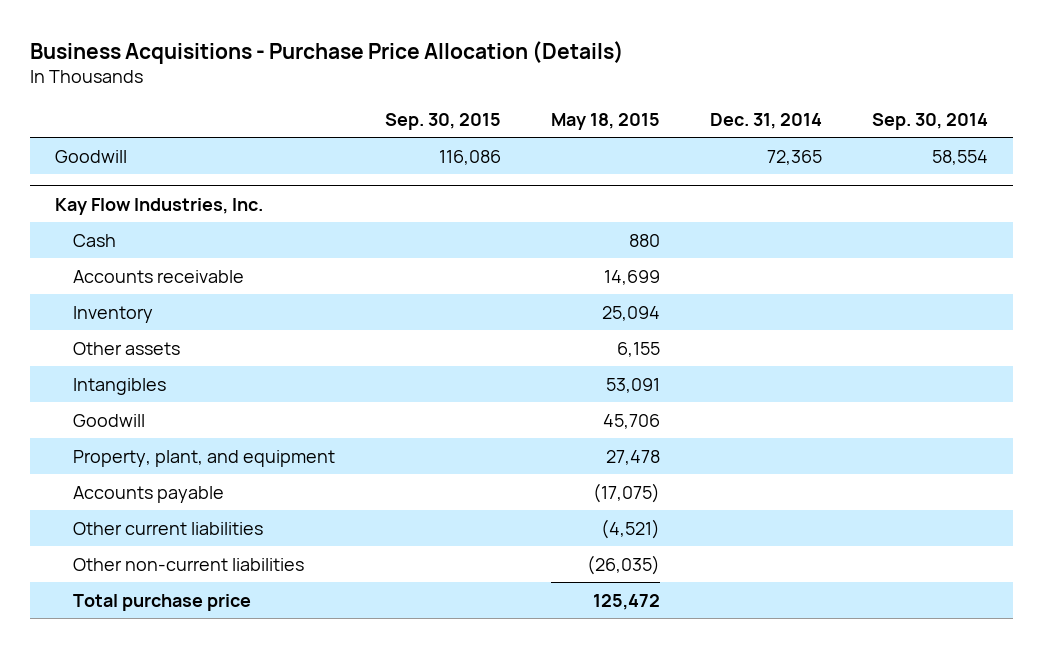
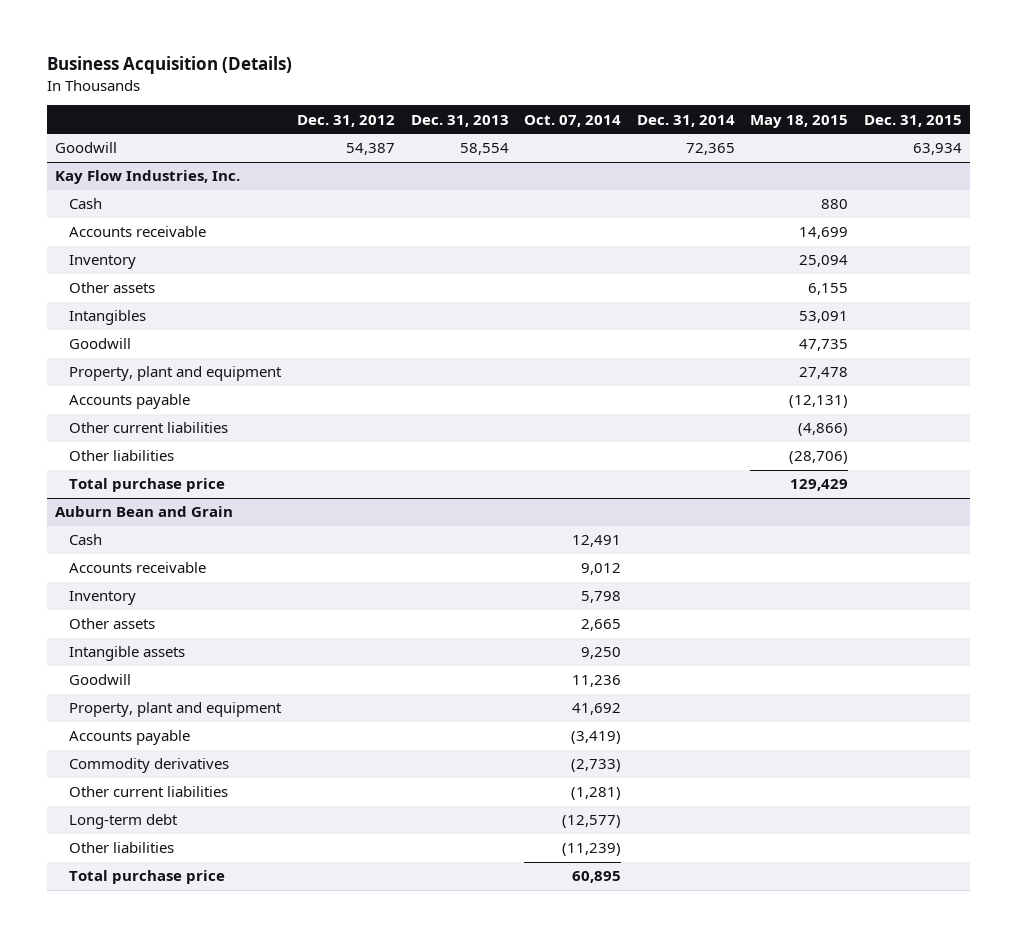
- Business Acquisitions - Purchase Price Allocation (Details)
+ Business Acquisition (Details)
- | Sep. 30, 2015 | May 18, 2015 | Dec. 31, 2014 | Sep. 30, 2014
+ | Dec. 31, 2012 | Dec. 31, 2013 | Oct. 07, 2014 | Dec. 31, 2014 | May 18, 2015 | Dec. 31, 2015
@ Kay Flow Industries, Inc.
- Goodwill | | 45,706 | |
- Property, plant, and equipment | | 27,478 | |
- Accounts payable | | (17,075) | |
- Other current liabilities | | (4,521) | |
- Other non-current liabilities | | (26,035) | |
- Total purchase price | | 125,472 | |
+ Goodwill | | | | | 47,735 |
+ Property, plant and equipment | | | | | 27,478 |
+ Accounts payable | | | | | (12,131) |
+ Other current liabilities | | | | | (4,866) |
+ Other liabilities | | | | | (28,706) |
+ Total purchase price | | | | | 129,429 |
+ Auburn Bean and Grain
+ Cash | | | 12,491 | | |
+ Accounts receivable | | | 9,012 | | |
+ Inventory | | | 5,798 | | |
+ Other assets | | | 2,665 | | |
+ Intangible assets | | | 9,250 | | |
+ Goodwill | | | 11,236 | | |
+ Property, plant and equipment | | | 41,692 | | |
+ Accounts payable | | | (3,419) | | |
+ Commodity derivatives | | | (2,733) | | |
+ Other current liabilities | | | (1,281) | | |
+ Long-term debt | | | (12,577) | | |
+ Other liabilities | | | (11,239) | | |
+ Total purchase price | | | 60,895 | | |

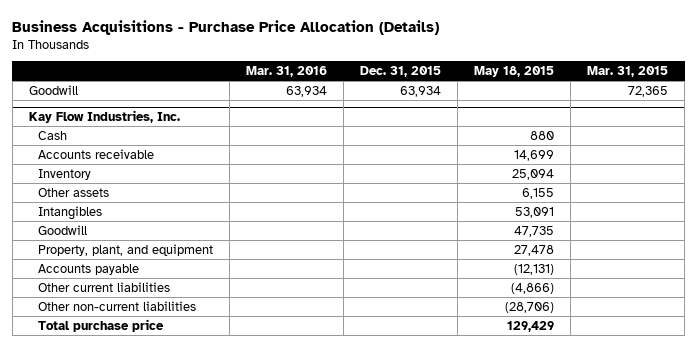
- Business Acquisition (Details)
+ Business Acquisitions - Purchase Price Allocation (Details)
- | Dec. 31, 2012 | Dec. 31, 2013 | Oct. 07, 2014 | Dec. 31, 2014 | May 18, 2015 | Dec. 31, 2015
+ | Mar. 31, 2016 | Dec. 31, 2015 | May 18, 2015 | Mar. 31, 2015
@ Kay Flow Industries, Inc.
- Property, plant and equipment | | | | | 27,478 |
+ Property, plant, and equipment | | | 27,478 |
- Other liabilities | | | | | (28,706) |
+ Other non-current liabilities | | | (28,706) |
- Auburn Bean and Grain
- Cash | | | 12,491 | | |
- Accounts receivable | | | 9,012 | | |
- Inventory | | | 5,798 | | |
- Other assets | | | 2,665 | | |
- Intangible assets | | | 9,250 | | |
- Goodwill | | | 11,236 | | |
- Property, plant and equipment | | | 41,692 | | |
- Accounts payable | | | (3,419) | | |
- Commodity derivatives | | | (2,733) | | |
- Other current liabilities | | | (1,281) | | |
- Long-term debt | | | (12,577) | | |
- Other liabilities | | | (11,239) | | |
- Total purchase price | | | 60,895 | | |

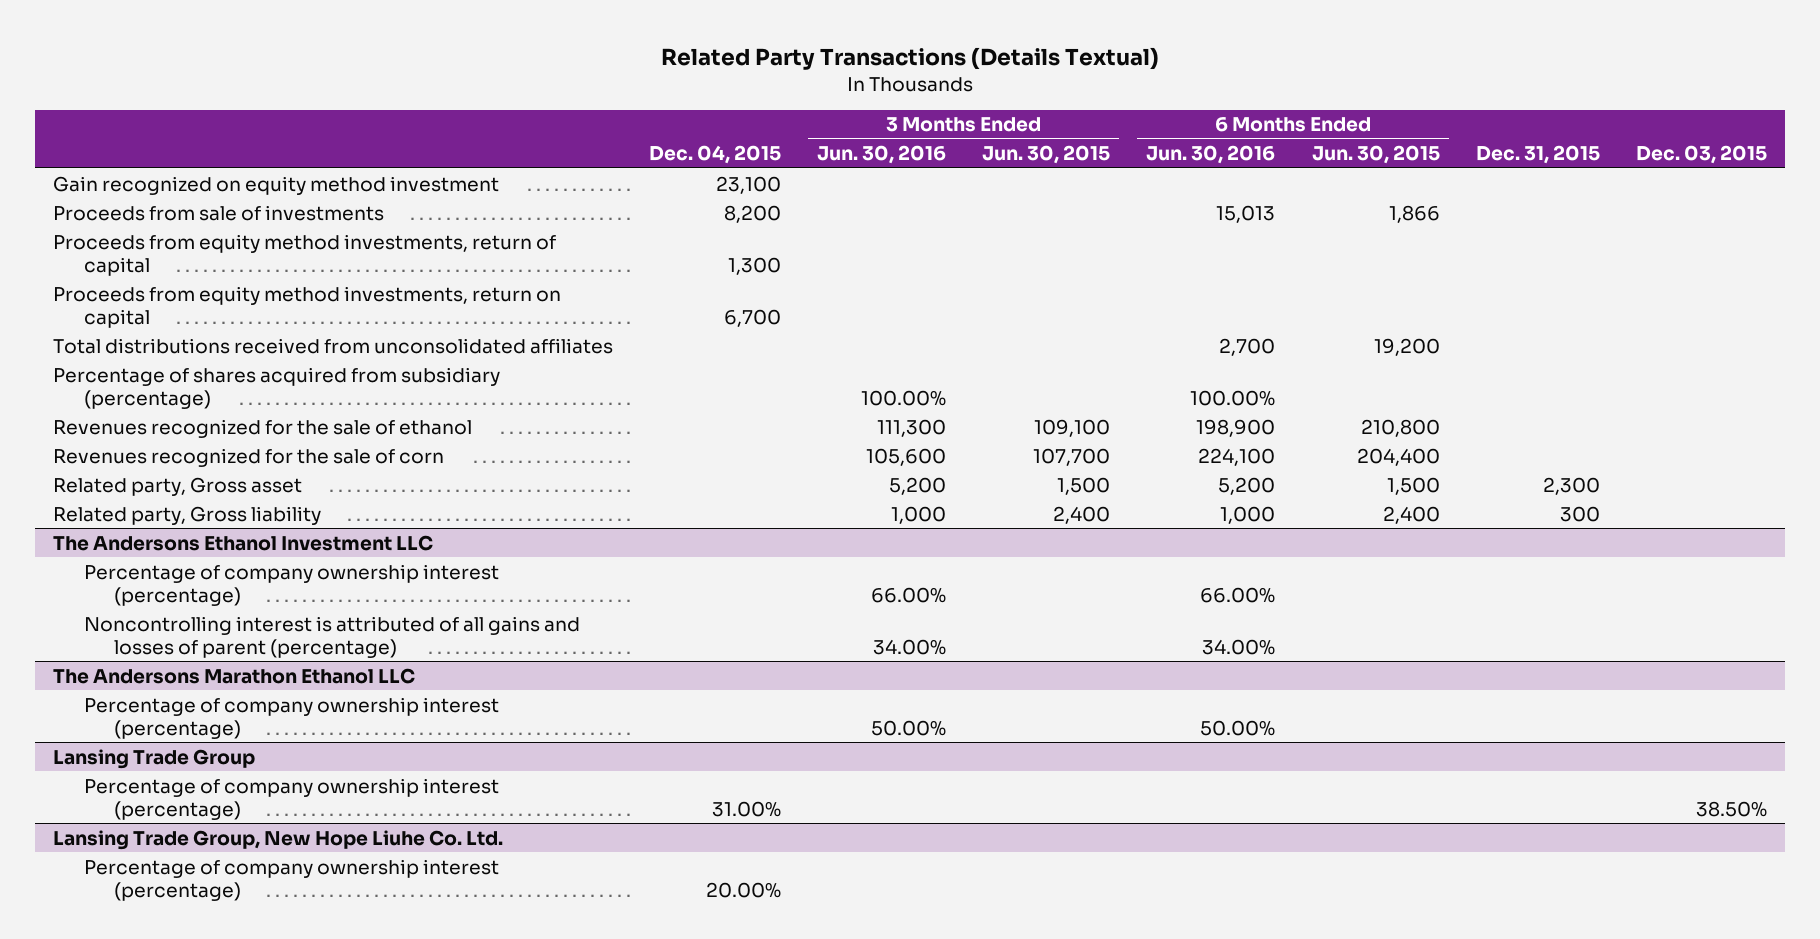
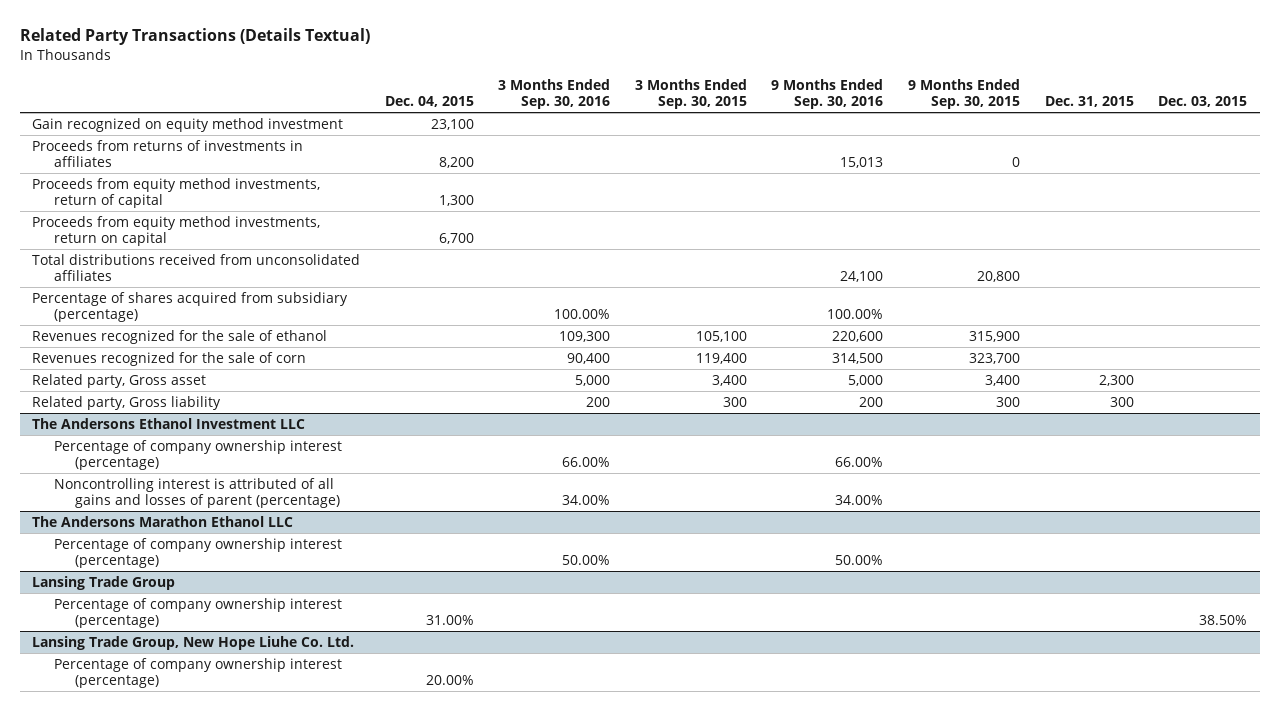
- | Dec. 04, 2015 | 3 Months Ended Jun. 30, 2016 | 3 Months Ended Jun. 30, 2015 | 6 Months Ended Jun. 30, 2016 | 6 Months Ended Jun. 30, 2015 | Dec. 31, 2015 | Dec. 03, 2015
+ | Dec. 04, 2015 | 3 Months Ended Sep. 30, 2016 | 3 Months Ended Sep. 30, 2015 | 9 Months Ended Sep. 30, 2016 | 9 Months Ended Sep. 30, 2015 | Dec. 31, 2015 | Dec. 03, 2015
- Proceeds from sale of investments | 8,200 | | | 15,013 | 1,866 | |
+ Proceeds from returns of investments in affiliates | 8,200 | | | 15,013 | 0 | |

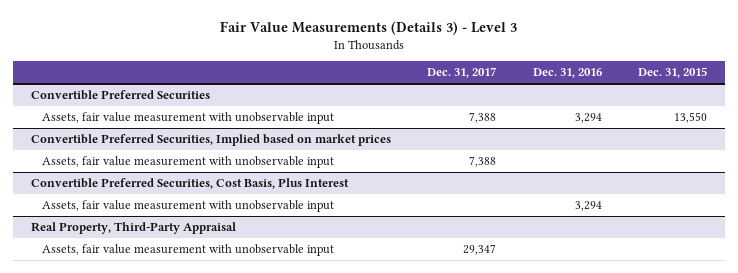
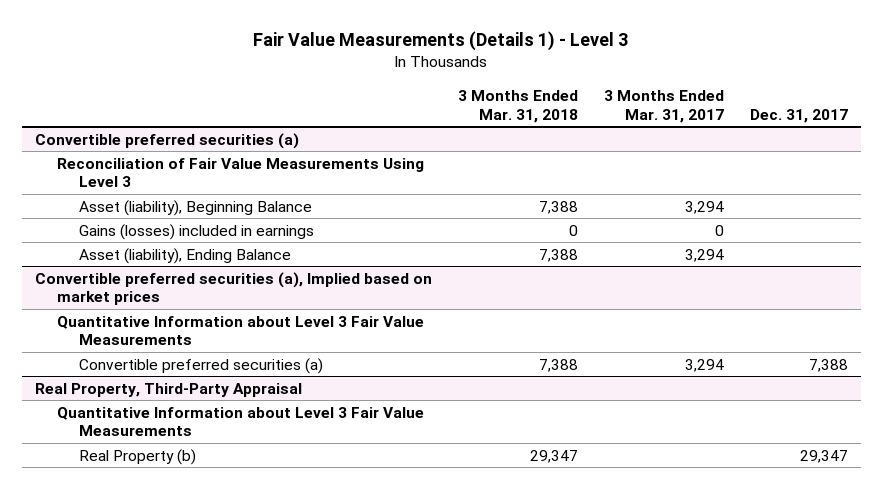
- Fair Value Measurements (Details 3) - Level 3
+ Fair Value Measurements (Details 1) - Level 3
- | Dec. 31, 2017 | Dec. 31, 2016 | Dec. 31, 2015
+ | 3 Months Ended Mar. 31, 2018 | 3 Months Ended Mar. 31, 2017 | Dec. 31, 2017
- Convertible Preferred Securities
- Assets, fair value measurement with unobservable input | 7,388 | 3,294 | 13,550
- Convertible Preferred Securities, Implied based on market prices
- Assets, fair value measurement with unobservable input | 7,388 | |
- Convertible Preferred Securities, Cost Basis, Plus Interest
- Assets, fair value measurement with unobservable input | | 3,294 |
+ Convertible preferred securities (a)
+ Reconciliation of Fair Value Measurements Using Level 3
+ Asset (liability), Beginning Balance | 7,388 | 3,294 |
+ Gains (losses) included in earnings | 0 | 0 |
+ Asset (liability), Ending Balance | 7,388 | 3,294 |
+ Convertible preferred securities (a), Implied based on market prices
+ Quantitative Information about Level 3 Fair Value Measurements
+ Convertible preferred securities (a) | 7,388 | 3,294 | 7,388
@ Real Property, Third-Party Appraisal
- Assets, fair value measurement with unobservable input | 29,347 | |
+ Quantitative Information about Level 3 Fair Value Measurements
+ Real Property (b) | 29,347 | | 29,347

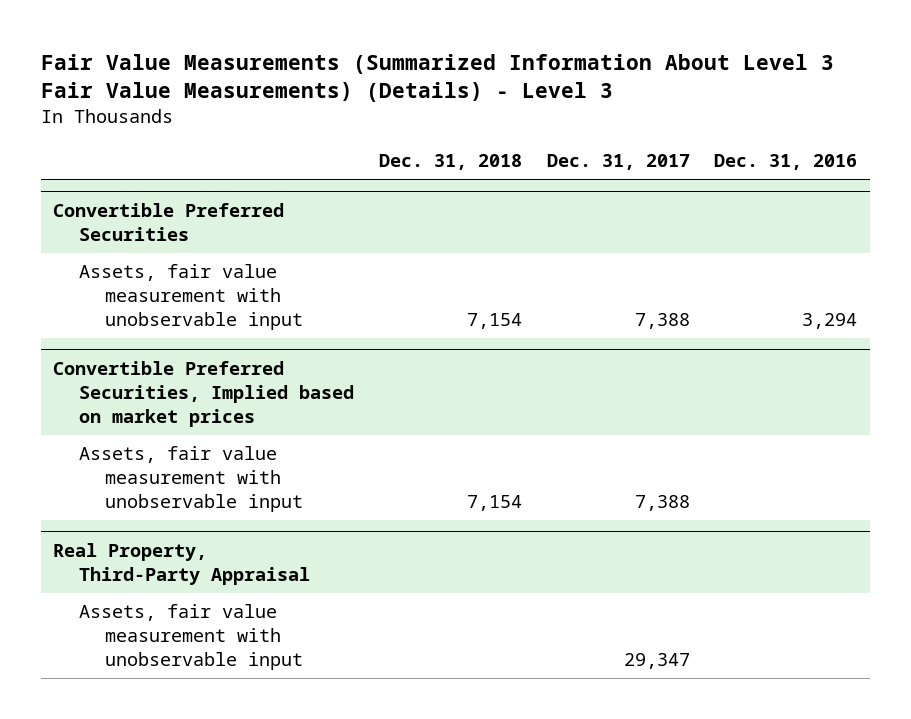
- Fair Value Measurements (Details 1) - Level 3
+ Fair Value Measurements (Summarized Information About Level 3 Fair Value Measurements) (Details) - Level 3
- | 3 Months Ended Mar. 31, 2018 | 3 Months Ended Mar. 31, 2017 | Dec. 31, 2017
+ | Dec. 31, 2018 | Dec. 31, 2017 | Dec. 31, 2016
- Convertible preferred securities (a)
- Reconciliation of Fair Value Measurements Using Level 3
- Asset (liability), Beginning Balance | 7,388 | 3,294 |
- Gains (losses) included in earnings | 0 | 0 |
- Asset (liability), Ending Balance | 7,388 | 3,294 |
- Convertible preferred securities (a), Implied based on market prices
- Quantitative Information about Level 3 Fair Value Measurements
- Convertible preferred securities (a) | 7,388 | 3,294 | 7,388
+ Convertible Preferred Securities
+ Assets, fair value measurement with unobservable input | 7,154 | 7,388 | 3,294
+ Convertible Preferred Securities, Implied based on market prices
+ Assets, fair value measurement with unobservable input | 7,154 | 7,388 |
@ Real Property, Third-Party Appraisal
- Quantitative Information about Level 3 Fair Value Measurements
- Real Property (b) | 29,347 | | 29,347
+ Assets, fair value measurement with unobservable input | | 29,347 |

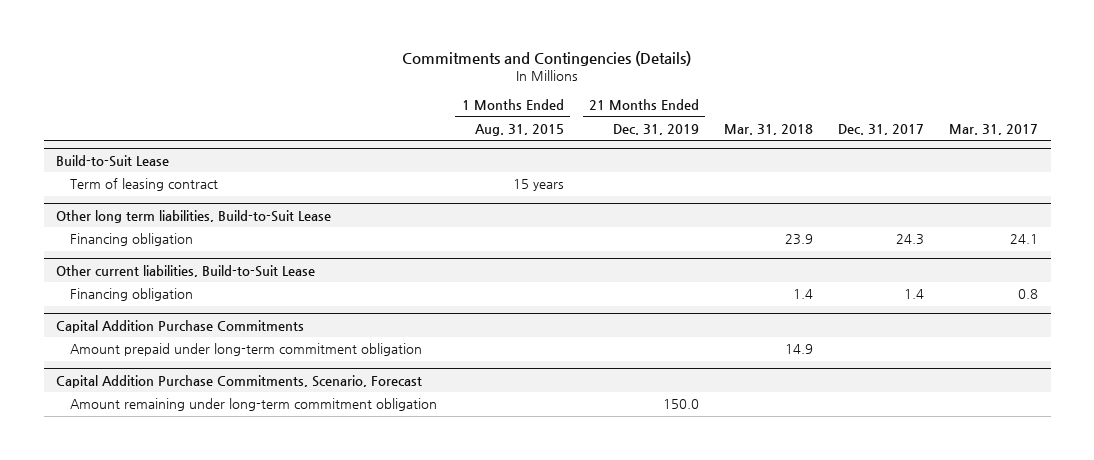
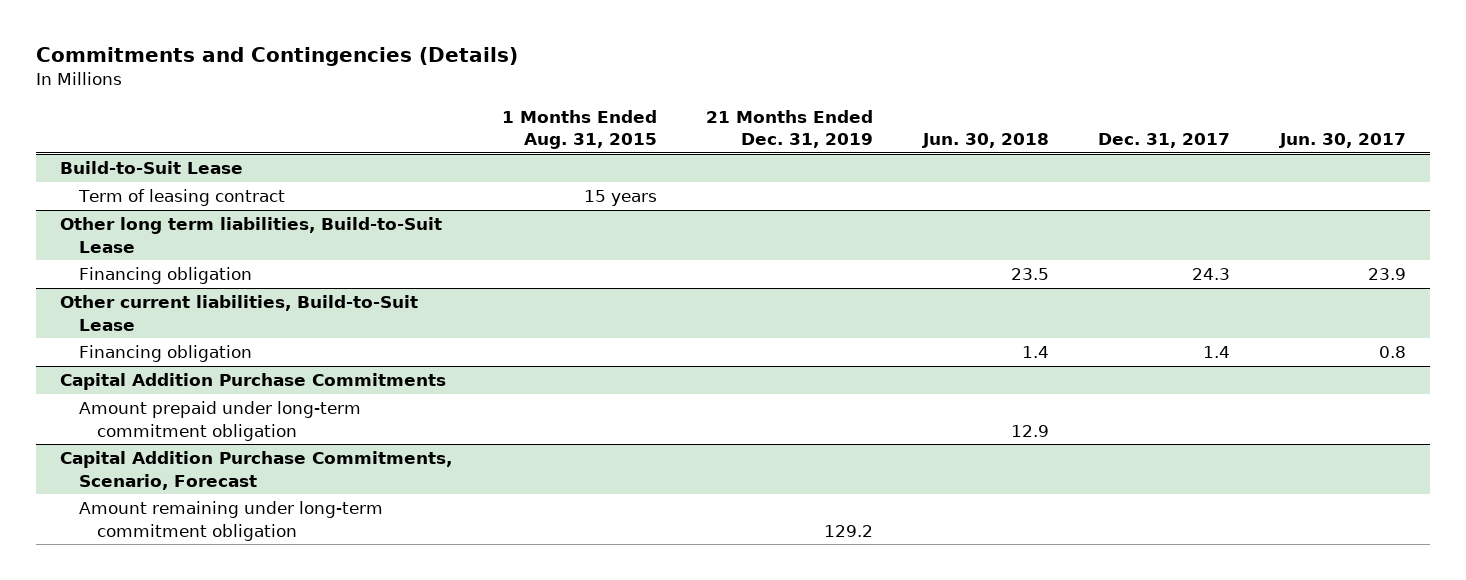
- | 1 Months Ended Aug. 31, 2015 | 21 Months Ended Dec. 31, 2019 | Mar. 31, 2018 | Dec. 31, 2017 | Mar. 31, 2017
+ | 1 Months Ended Aug. 31, 2015 | 21 Months Ended Dec. 31, 2019 | Jun. 30, 2018 | Dec. 31, 2017 | Jun. 30, 2017
@ Capital Addition Purchase Commitments, Scenario, Forecast
- Amount remaining under long-term commitment obligation | | 150.0 | | |
+ Amount remaining under long-term commitment obligation | | 129.2 | | |

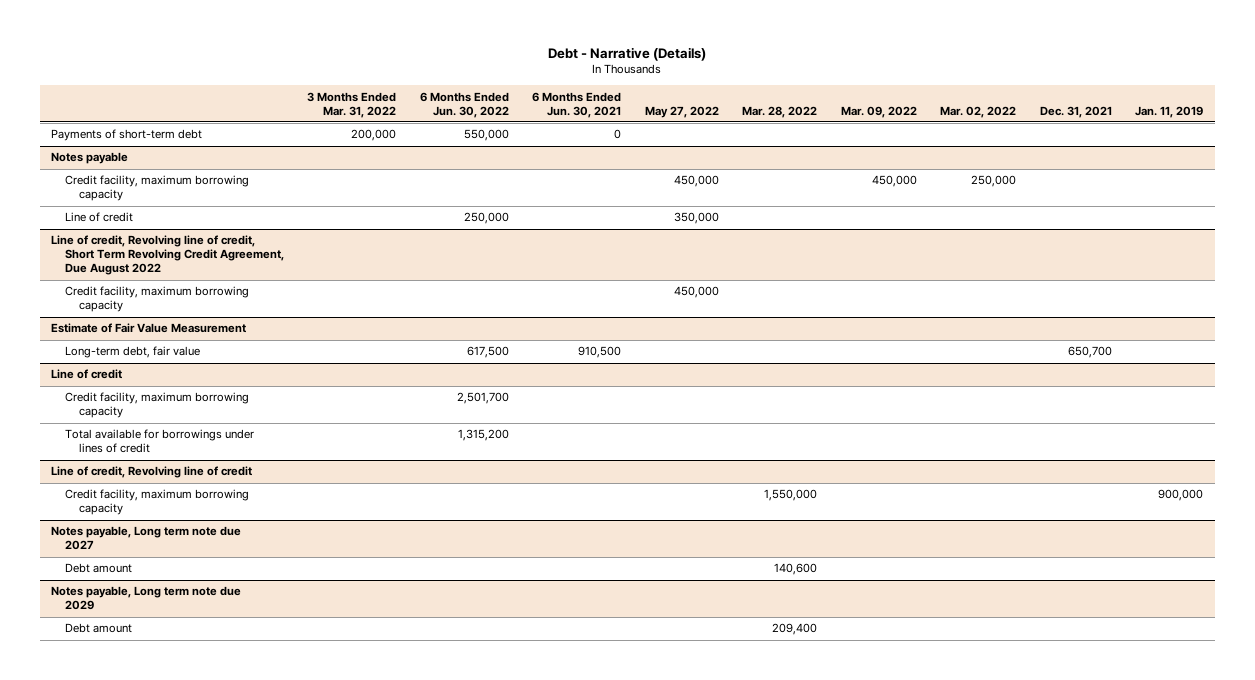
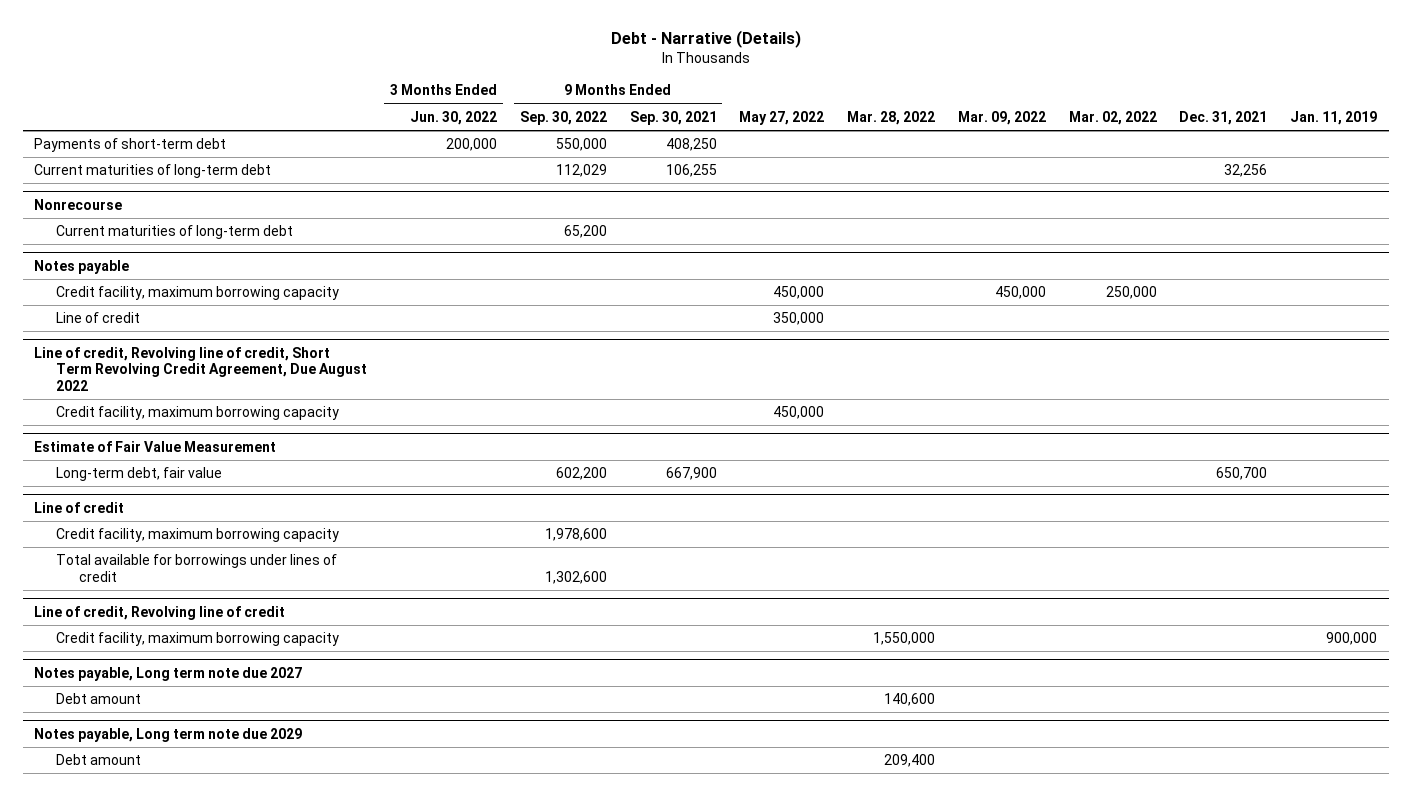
- | 3 Months Ended Mar. 31, 2022 | 6 Months Ended Jun. 30, 2022 | 6 Months Ended Jun. 30, 2021 | May 27, 2022 | Mar. 28, 2022 | Mar. 09, 2022 | Mar. 02, 2022 | Dec. 31, 2021 | Jan. 11, 2019
+ | 3 Months Ended Jun. 30, 2022 | 9 Months Ended Sep. 30, 2022 | 9 Months Ended Sep. 30, 2021 | May 27, 2022 | Mar. 28, 2022 | Mar. 09, 2022 | Mar. 02, 2022 | Dec. 31, 2021 | Jan. 11, 2019
+ Current maturities of long-term debt | | 112,029 | 106,255 | | | | | 32,256 |
+ Nonrecourse
+ Current maturities of long-term debt | | 65,200 | | | | | | |

